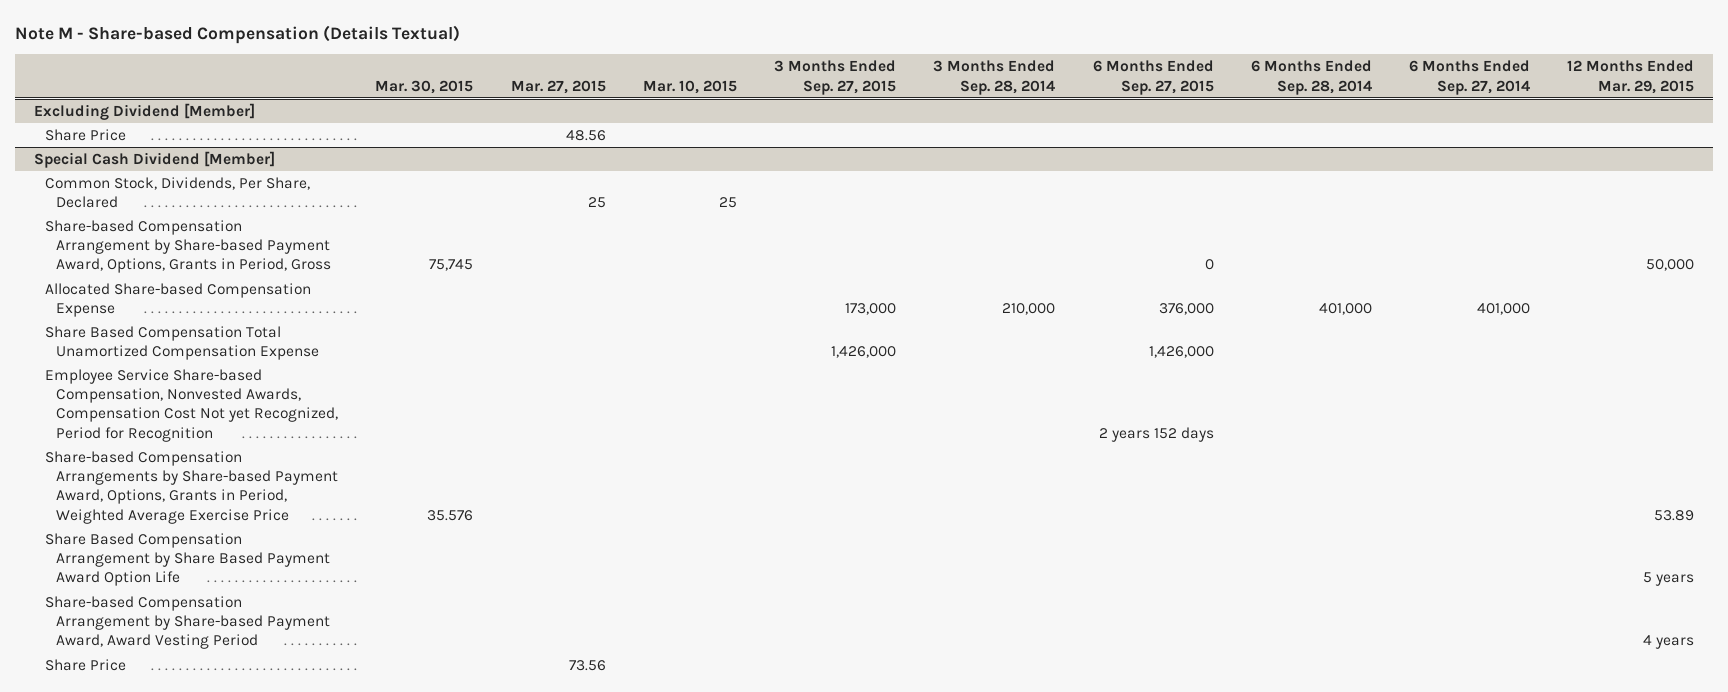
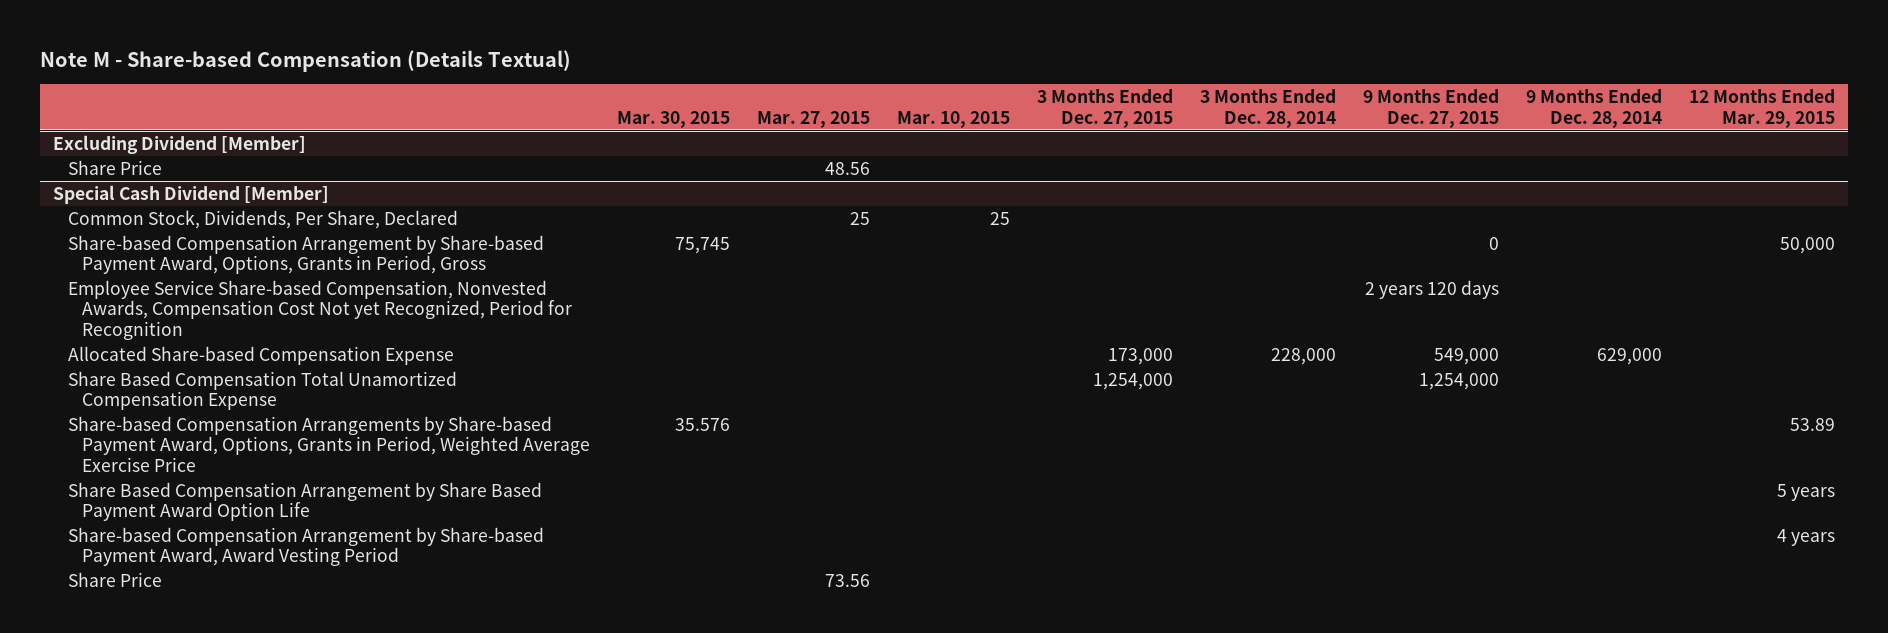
- | Mar. 30, 2015 | Mar. 27, 2015 | Mar. 10, 2015 | 3 Months Ended Sep. 27, 2015 | 3 Months Ended Sep. 28, 2014 | 6 Months Ended Sep. 27, 2015 | 6 Months Ended Sep. 28, 2014 | 6 Months Ended Sep. 27, 2014 | 12 Months Ended Mar. 29, 2015
+ | Mar. 30, 2015 | Mar. 27, 2015 | Mar. 10, 2015 | 3 Months Ended Dec. 27, 2015 | 3 Months Ended Dec. 28, 2014 | 9 Months Ended Dec. 27, 2015 | 9 Months Ended Dec. 28, 2014 | 12 Months Ended Mar. 29, 2015
@ Special Cash Dividend [Member]
moved up: Employee Service Share-based Compensation, Nonvested Awards, Compensation Cost Not yet Recognized, Period for Recognition | | | | | | 2 years 120 days | |

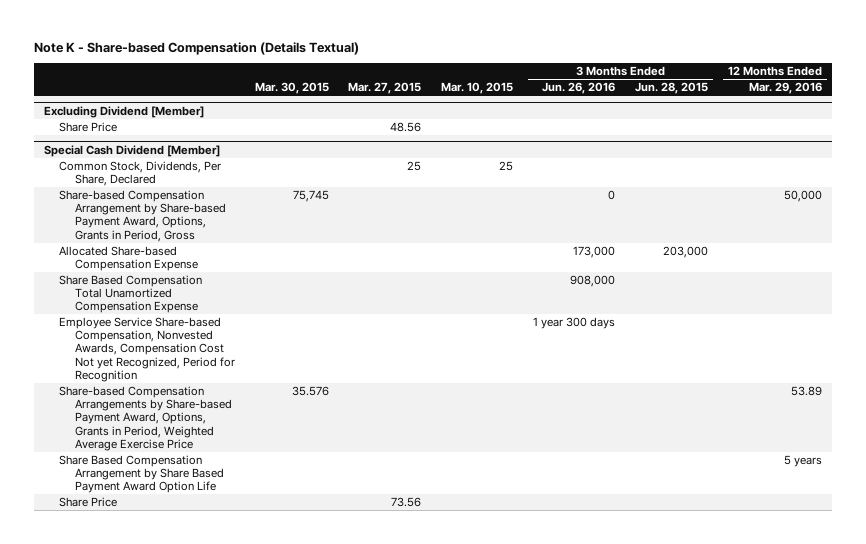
- Note M - Share-based Compensation (Details Textual)
+ Note K - Share-based Compensation (Details Textual)
- | Mar. 30, 2015 | Mar. 27, 2015 | Mar. 10, 2015 | 3 Months Ended Dec. 27, 2015 | 3 Months Ended Dec. 28, 2014 | 9 Months Ended Dec. 27, 2015 | 9 Months Ended Dec. 28, 2014 | 12 Months Ended Mar. 29, 2015
+ | Mar. 30, 2015 | Mar. 27, 2015 | Mar. 10, 2015 | 3 Months Ended Jun. 26, 2016 | 3 Months Ended Jun. 28, 2015 | 12 Months Ended Mar. 29, 2016
@ Special Cash Dividend [Member]
moved down: Employee Service Share-based Compensation, Nonvested Awards, Compensation Cost Not yet Recognized, Period for Recognition | | | | 1 year 300 days | |
- Share-based Compensation Arrangement by Share-based Payment Award, Award Vesting Period | | | | | | | | 4 years

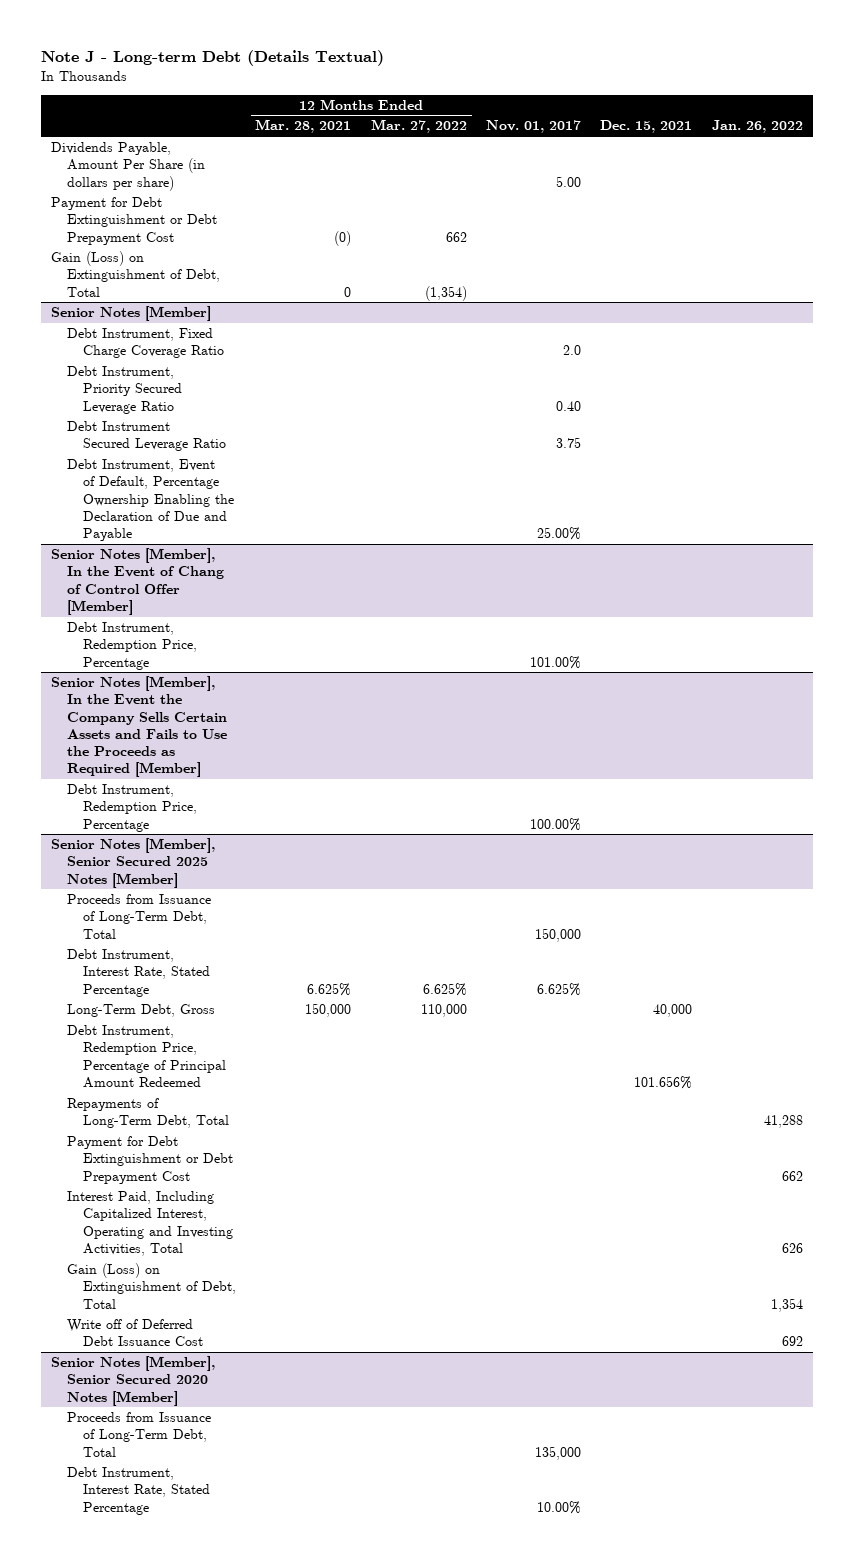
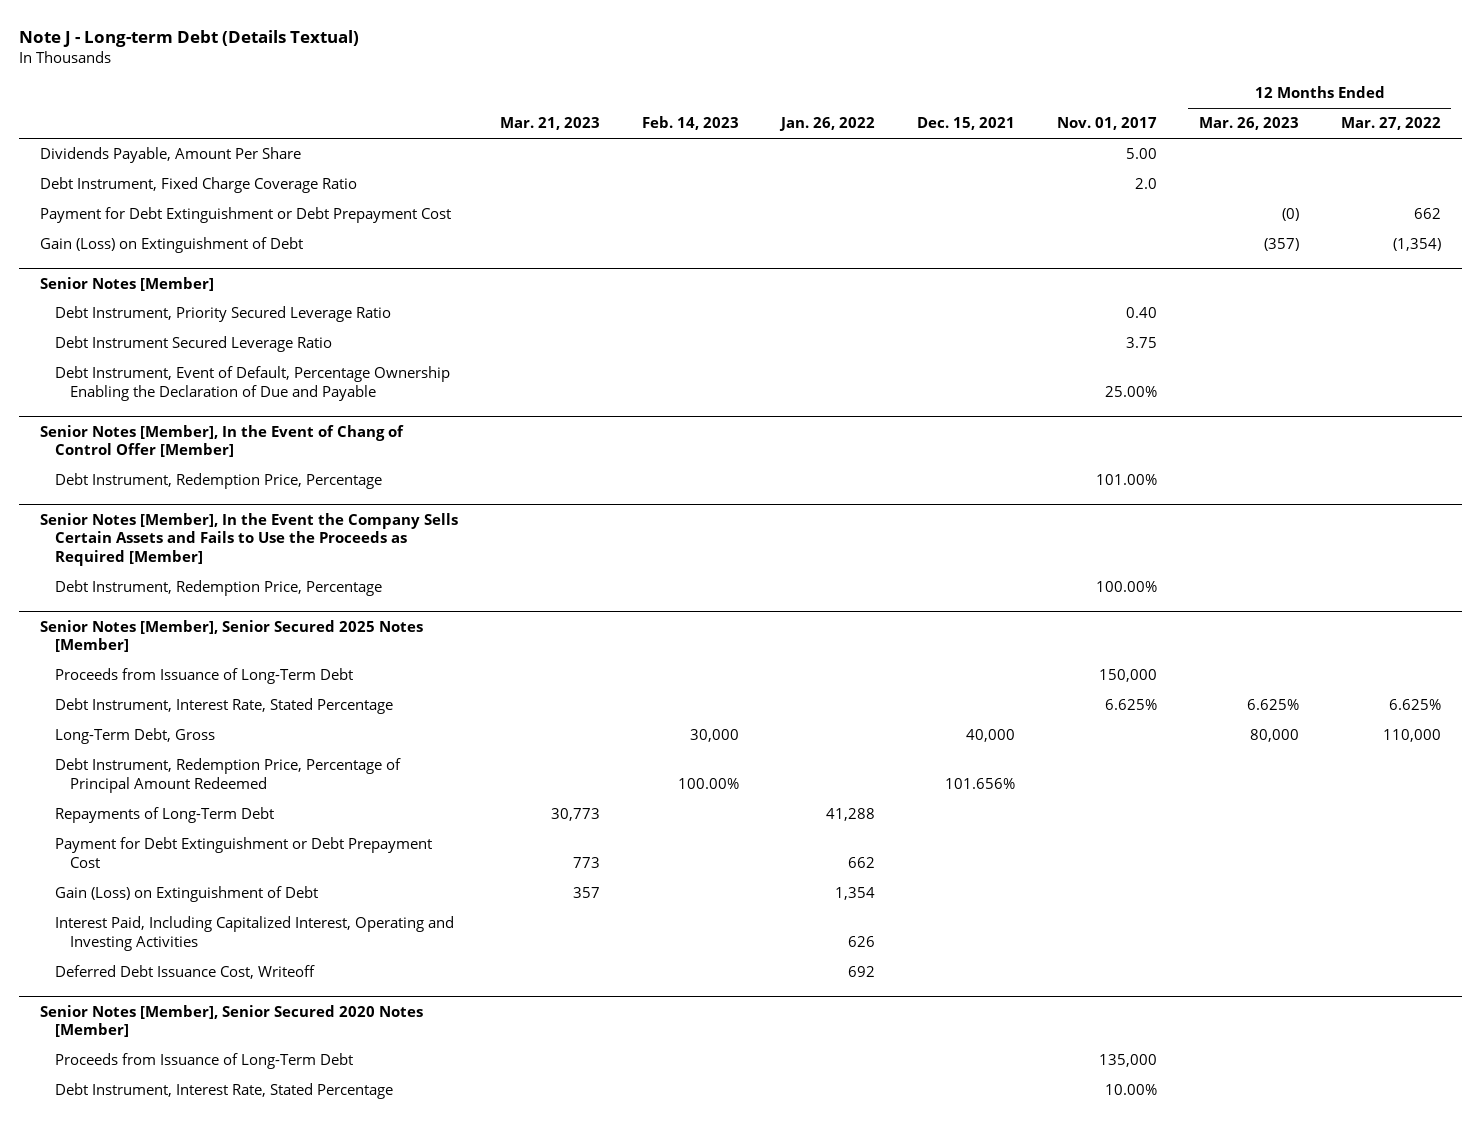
- | 12 Months Ended Mar. 28, 2021 | 12 Months Ended Mar. 27, 2022 | Nov. 01, 2017 | Dec. 15, 2021 | Jan. 26, 2022
+ | Mar. 21, 2023 | Feb. 14, 2023 | Jan. 26, 2022 | Dec. 15, 2021 | Nov. 01, 2017 | 12 Months Ended Mar. 26, 2023 | 12 Months Ended Mar. 27, 2022
- Dividends Payable, Amount Per Share (in dollars per share) | | | 5.00 | |
+ Dividends Payable, Amount Per Share | | | | | 5.00 | |
+ Debt Instrument, Fixed Charge Coverage Ratio | | | | | 2.0 | |
- Gain (Loss) on Extinguishment of Debt, Total | 0 | (1,354) | | |
+ Gain (Loss) on Extinguishment of Debt | | | | | | (357) | (1,354)
@ Senior Notes [Member]
- Debt Instrument, Fixed Charge Coverage Ratio | | | 2.0 | |
@ Senior Notes [Member], Senior Secured 2025 Notes [Member]
- Proceeds from Issuance of Long-Term Debt, Total | | | 150,000 | |
+ Proceeds from Issuance of Long-Term Debt | | | | | 150,000 | |
- Repayments of Long-Term Debt, Total | | | | | 41,288
+ Repayments of Long-Term Debt | 30,773 | | 41,288 | | | |
- Interest Paid, Including Capitalized Interest, Operating and Investing Activities, Total | | | | | 626
- Gain (Loss) on Extinguishment of Debt, Total | | | | | 1,354
- Write off of Deferred Debt Issuance Cost | | | | | 692
+ Gain (Loss) on Extinguishment of Debt | 357 | | 1,354 | | | |
+ Interest Paid, Including Capitalized Interest, Operating and Investing Activities | | | 626 | | | |
+ Deferred Debt Issuance Cost, Writeoff | | | 692 | | | |
@ Senior Notes [Member], Senior Secured 2020 Notes [Member]
- Proceeds from Issuance of Long-Term Debt, Total | | | 135,000 | |
+ Proceeds from Issuance of Long-Term Debt | | | | | 135,000 | |

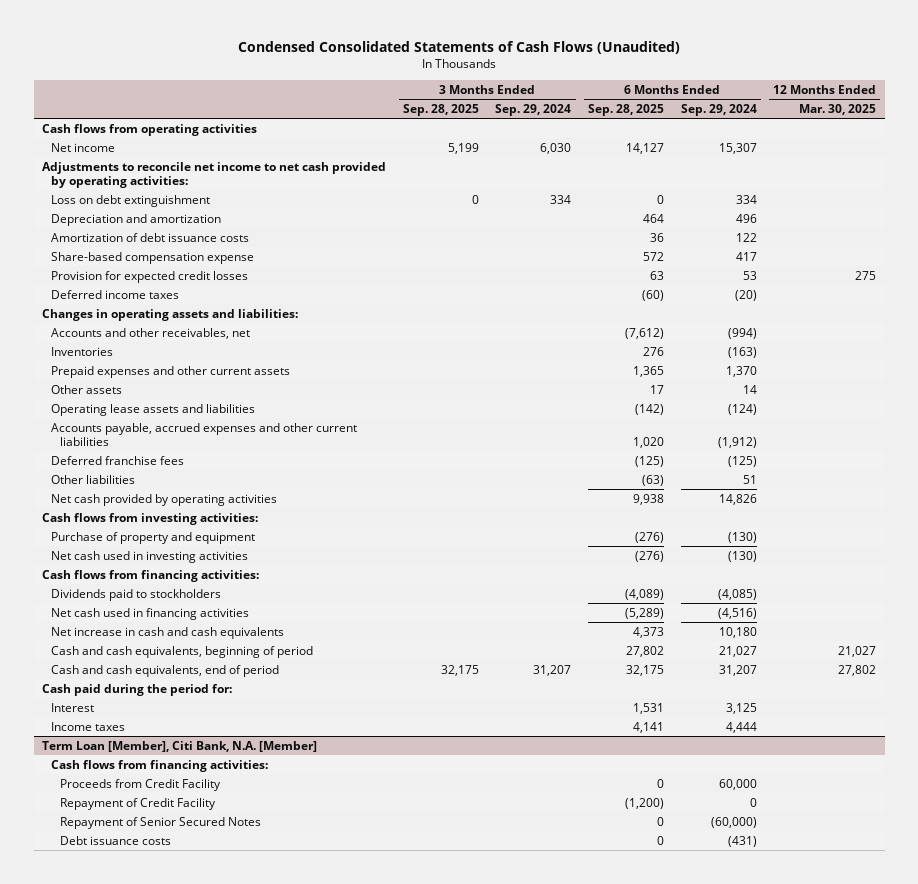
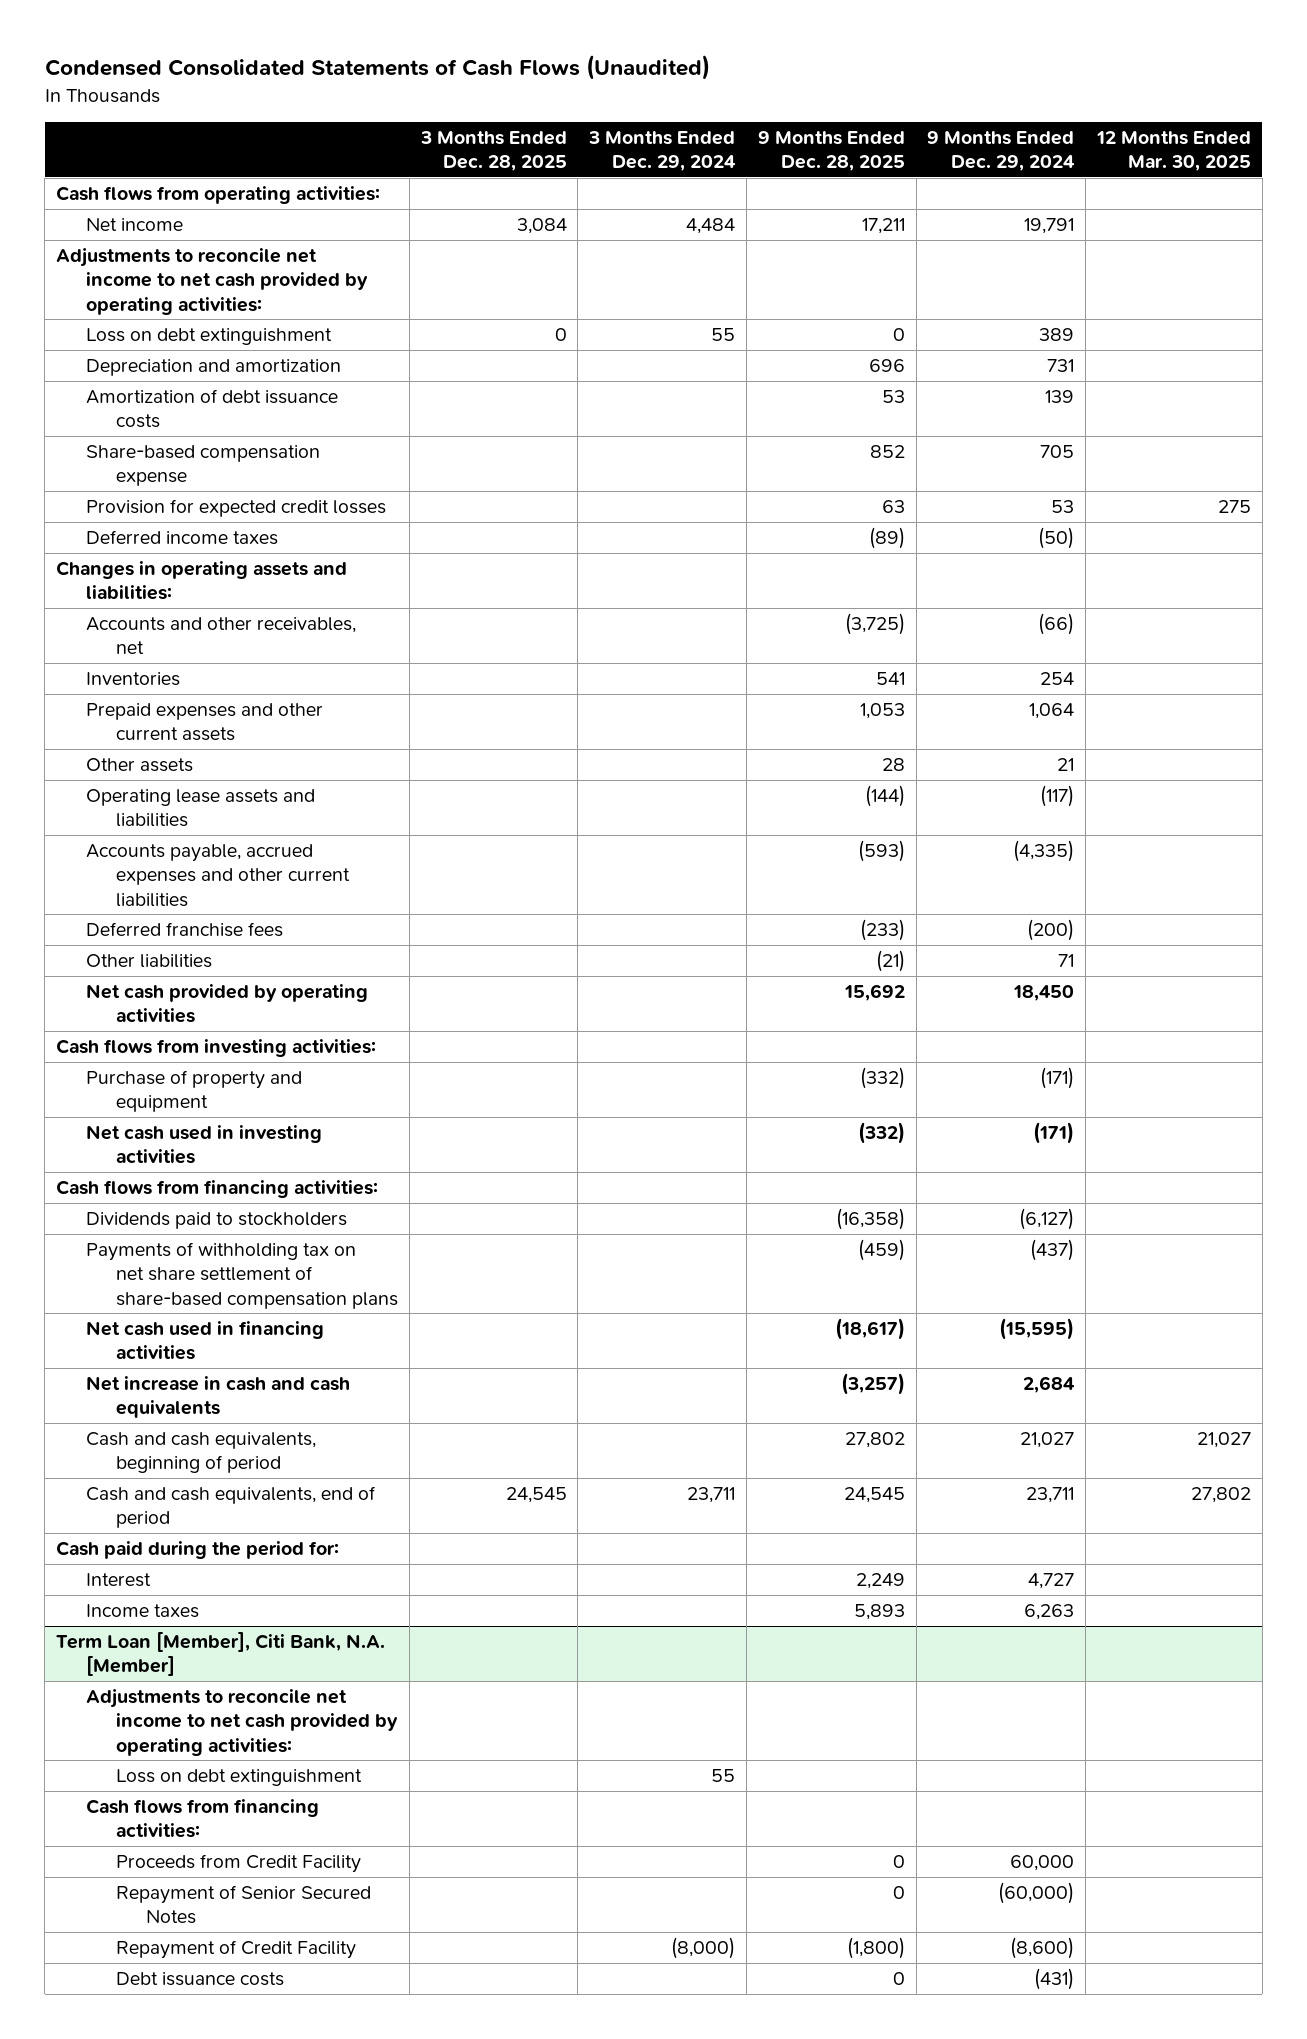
- | 3 Months Ended Sep. 28, 2025 | 3 Months Ended Sep. 29, 2024 | 6 Months Ended Sep. 28, 2025 | 6 Months Ended Sep. 29, 2024 | 12 Months Ended Mar. 30, 2025
+ | 3 Months Ended Dec. 28, 2025 | 3 Months Ended Dec. 29, 2024 | 9 Months Ended Dec. 28, 2025 | 9 Months Ended Dec. 29, 2024 | 12 Months Ended Mar. 30, 2025
- Cash flows from operating activities
+ Cash flows from operating activities:
+ Payments of withholding tax on net share settlement of share-based compensation plans | | | (459) | (437) |
@ Term Loan [Member], Citi Bank, N.A. [Member]
+ Adjustments to reconcile net income to net cash provided by operating activities:
+ Loss on debt extinguishment | | 55 | | |
moved down: Repayment of Credit Facility | | (8,000) | (1,800) | (8,600) |

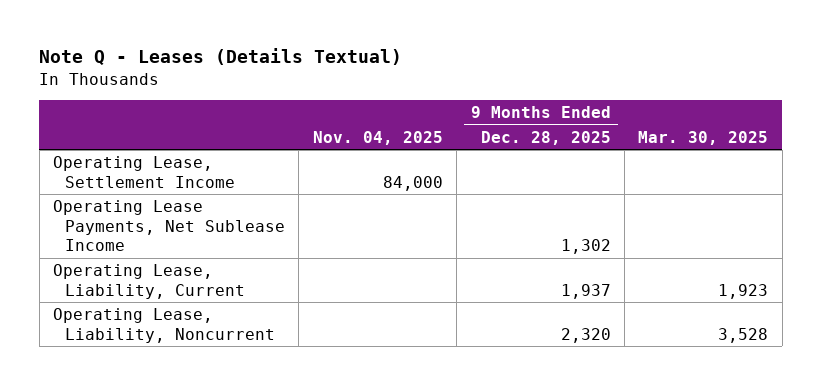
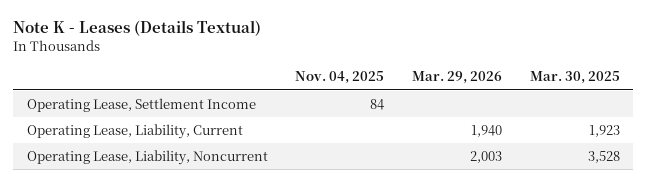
- Note Q - Leases (Details Textual)
+ Note K - Leases (Details Textual)
- | Nov. 04, 2025 | 9 Months Ended Dec. 28, 2025 | Mar. 30, 2025
+ | Nov. 04, 2025 | Mar. 29, 2026 | Mar. 30, 2025
- Operating Lease, Settlement Income | 84,000 | |
- Operating Lease Payments, Net Sublease Income | | 1,302 |
+ Operating Lease, Settlement Income | 84 | |

